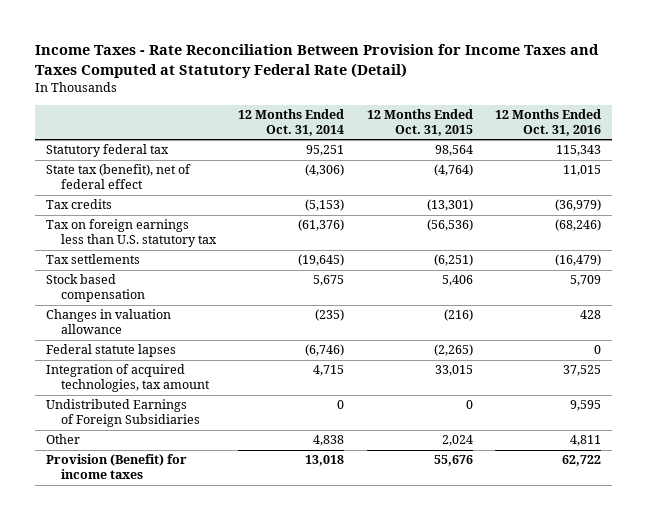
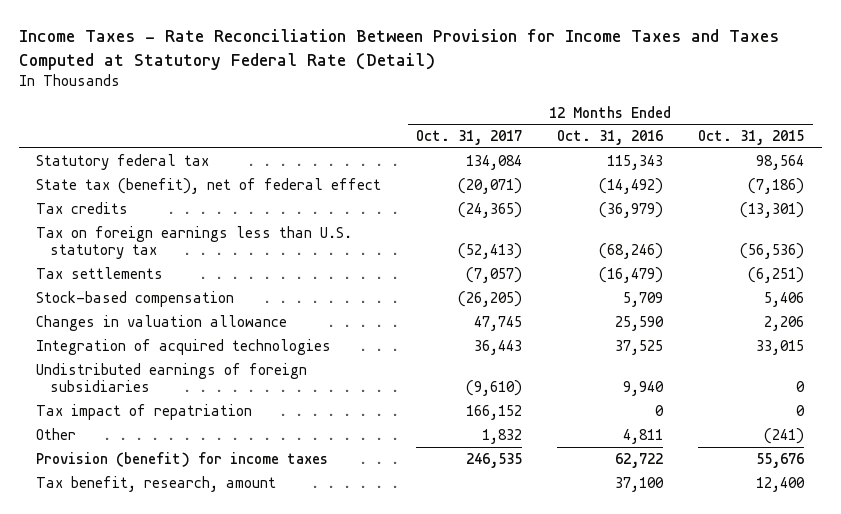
- | 12 Months Ended Oct. 31, 2014 | 12 Months Ended Oct. 31, 2015 | 12 Months Ended Oct. 31, 2016
+ | 12 Months Ended Oct. 31, 2017 | 12 Months Ended Oct. 31, 2016 | 12 Months Ended Oct. 31, 2015
- State tax (benefit), net of federal effect | (4,306) | (4,764) | 11,015
+ State tax (benefit), net of federal effect | (20,071) | (14,492) | (7,186)
- Stock based compensation | 5,675 | 5,406 | 5,709
- Changes in valuation allowance | (235) | (216) | 428
- Federal statute lapses | (6,746) | (2,265) | 0
- Integration of acquired technologies, tax amount | 4,715 | 33,015 | 37,525
- Undistributed Earnings of Foreign Subsidiaries | 0 | 0 | 9,595
- Other | 4,838 | 2,024 | 4,811
- Provision (Benefit) for income taxes | 13,018 | 55,676 | 62,722
+ Stock-based compensation | (26,205) | 5,709 | 5,406
+ Changes in valuation allowance | 47,745 | 25,590 | 2,206
+ Integration of acquired technologies | 36,443 | 37,525 | 33,015
+ Undistributed earnings of foreign subsidiaries | (9,610) | 9,940 | 0
+ Tax impact of repatriation | 166,152 | 0 | 0
+ Other | 1,832 | 4,811 | (241)
+ Provision (benefit) for income taxes | 246,535 | 62,722 | 55,676
+ Tax benefit, research, amount | | 37,100 | 12,400

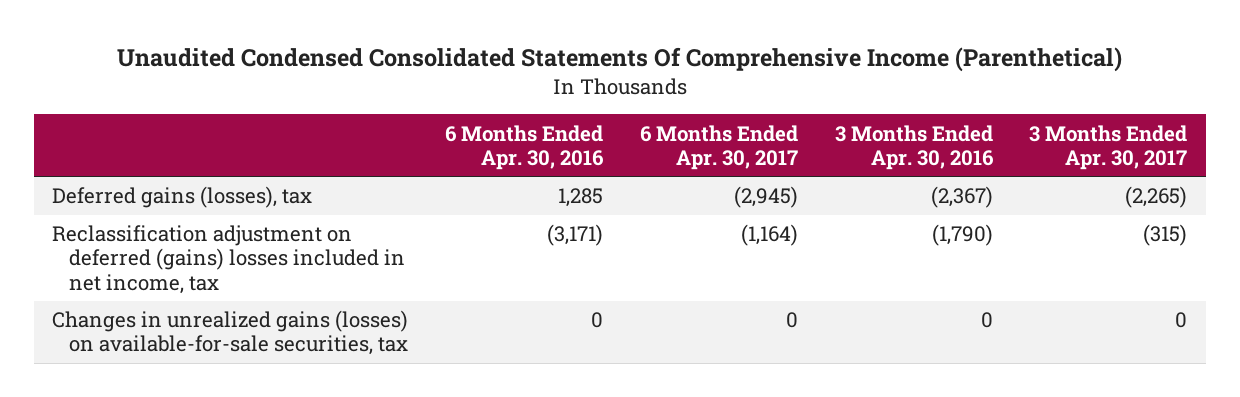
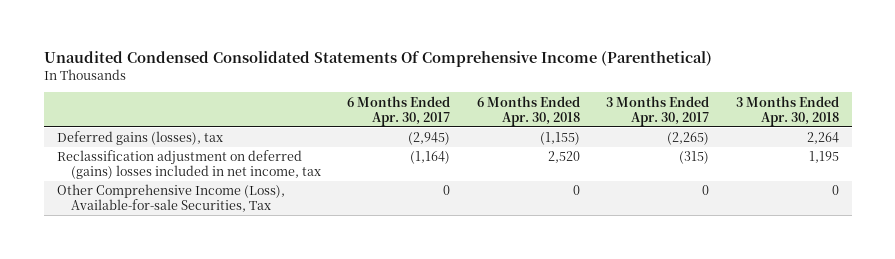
- | 6 Months Ended Apr. 30, 2016 | 6 Months Ended Apr. 30, 2017 | 3 Months Ended Apr. 30, 2016 | 3 Months Ended Apr. 30, 2017
+ | 6 Months Ended Apr. 30, 2017 | 6 Months Ended Apr. 30, 2018 | 3 Months Ended Apr. 30, 2017 | 3 Months Ended Apr. 30, 2018
- Changes in unrealized gains (losses) on available-for-sale securities, tax | 0 | 0 | 0 | 0
+ Other Comprehensive Income (Loss), Available-for-sale Securities, Tax | 0 | 0 | 0 | 0

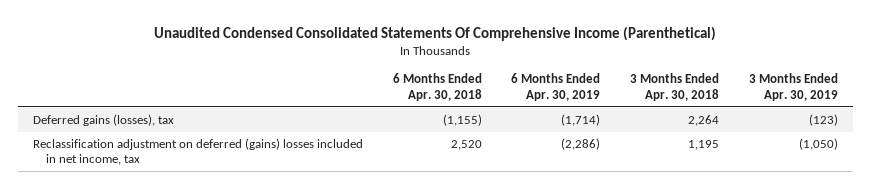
- | 6 Months Ended Apr. 30, 2017 | 6 Months Ended Apr. 30, 2018 | 3 Months Ended Apr. 30, 2017 | 3 Months Ended Apr. 30, 2018
+ | 6 Months Ended Apr. 30, 2018 | 6 Months Ended Apr. 30, 2019 | 3 Months Ended Apr. 30, 2018 | 3 Months Ended Apr. 30, 2019
- Other Comprehensive Income (Loss), Available-for-sale Securities, Tax | 0 | 0 | 0 | 0

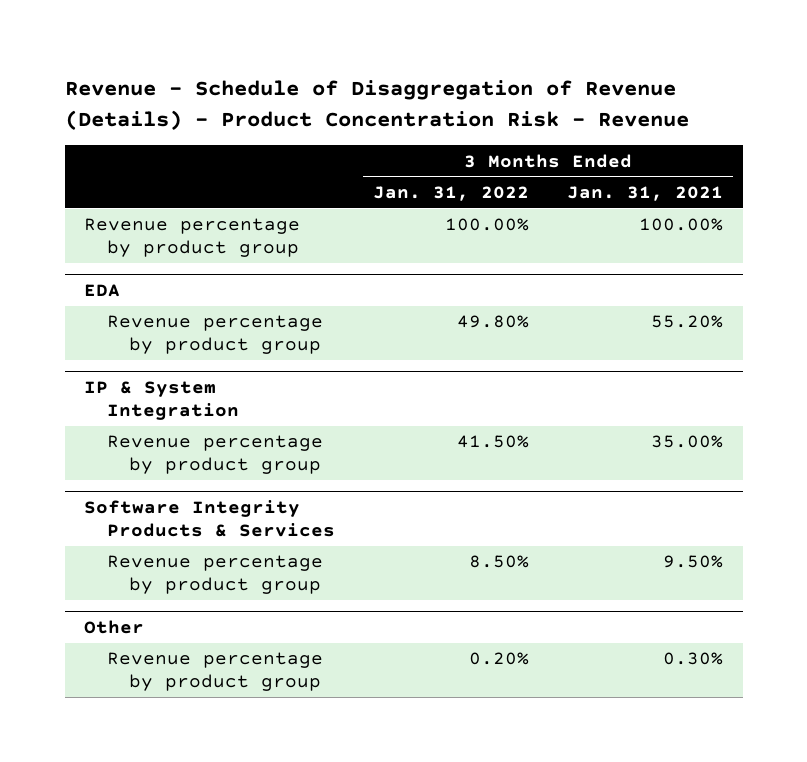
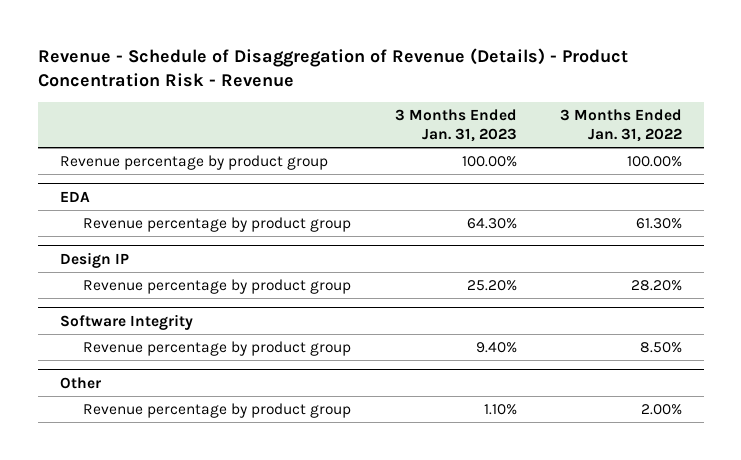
- | 3 Months Ended Jan. 31, 2022 | 3 Months Ended Jan. 31, 2021
+ | 3 Months Ended Jan. 31, 2023 | 3 Months Ended Jan. 31, 2022
@ EDA
- Revenue percentage by product group | 49.80% | 55.20%
- IP & System Integration
- Revenue percentage by product group | 41.50% | 35.00%
- Software Integrity Products & Services
@ EDA
+ Revenue percentage by product group | 64.30% | 61.30%
+ Design IP
+ Revenue percentage by product group | 25.20% | 28.20%
+ Software Integrity
@ Other
- Revenue percentage by product group | 0.20% | 0.30%
+ Revenue percentage by product group | 1.10% | 2.00%

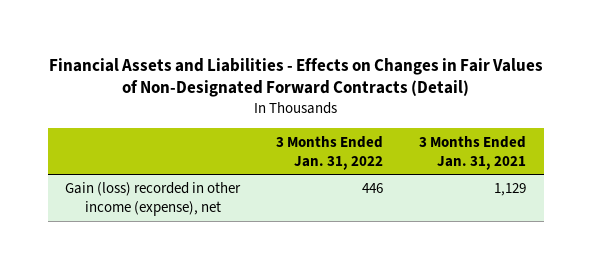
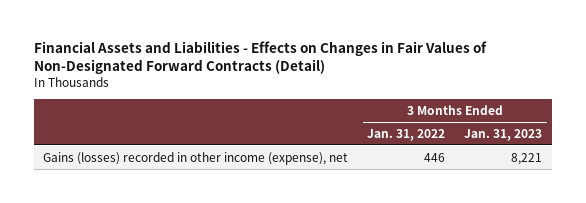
- | 3 Months Ended Jan. 31, 2022 | 3 Months Ended Jan. 31, 2021
+ | 3 Months Ended Jan. 31, 2022 | 3 Months Ended Jan. 31, 2023
- Gain (loss) recorded in other income (expense), net | 446 | 1,129
+ Gains (losses) recorded in other income (expense), net | 446 | 8,221

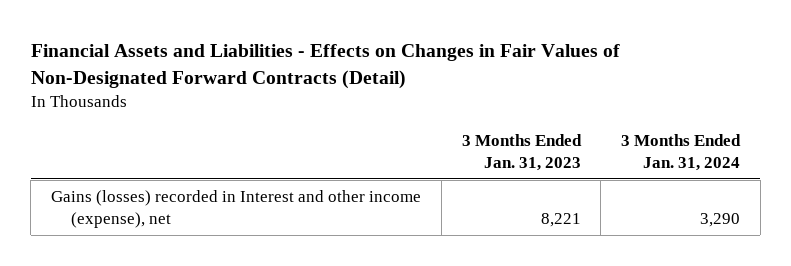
- | 3 Months Ended Jan. 31, 2022 | 3 Months Ended Jan. 31, 2023
+ | 3 Months Ended Jan. 31, 2023 | 3 Months Ended Jan. 31, 2024
- Gains (losses) recorded in other income (expense), net | 446 | 8,221
+ Gains (losses) recorded in Interest and other income (expense), net | 8,221 | 3,290

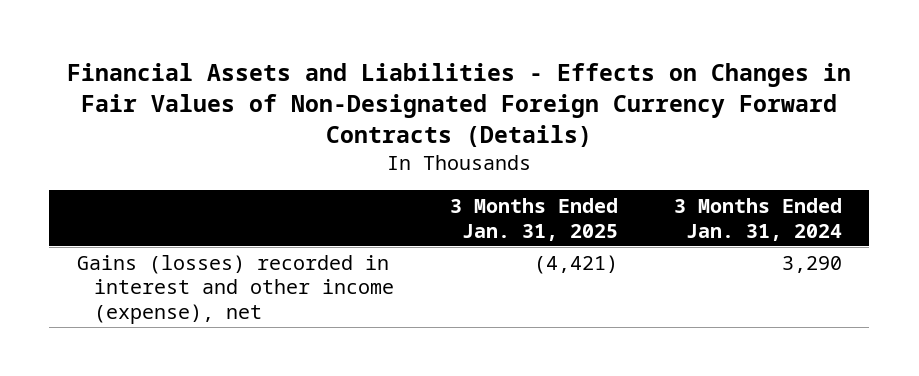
- Financial Assets and Liabilities - Effects on Changes in Fair Values of Non-Designated Forward Contracts (Detail)
+ Financial Assets and Liabilities - Effects on Changes in Fair Values of Non-Designated Foreign Currency Forward Contracts (Details)
- | 3 Months Ended Jan. 31, 2023 | 3 Months Ended Jan. 31, 2024
+ | 3 Months Ended Jan. 31, 2025 | 3 Months Ended Jan. 31, 2024
- Gains (losses) recorded in Interest and other income (expense), net | 8,221 | 3,290
+ Gains (losses) recorded in interest and other income (expense), net | (4,421) | 3,290

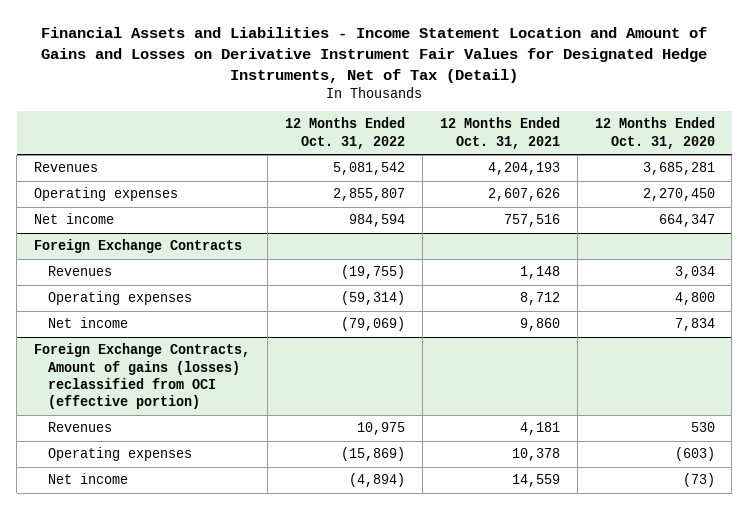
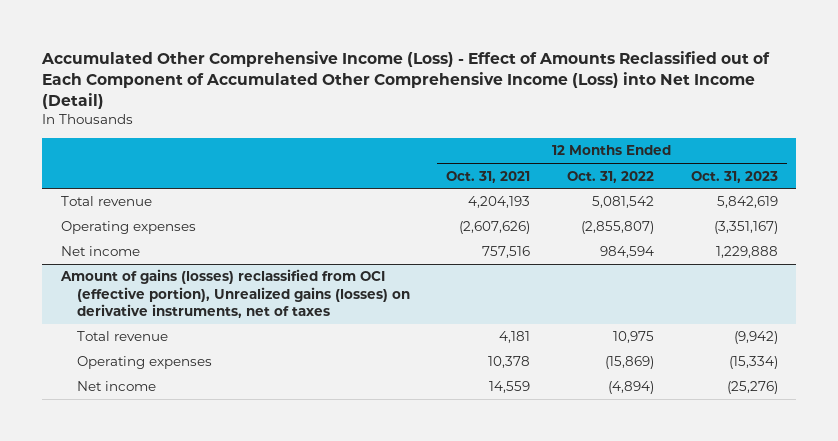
- Financial Assets and Liabilities - Income Statement Location and Amount of Gains and Losses on Derivative Instrument Fair Values for Designated Hedge Instruments, Net of Tax (Detail)
+ Accumulated Other Comprehensive Income (Loss) - Effect of Amounts Reclassified out of Each Component of Accumulated Other Comprehensive Income (Loss) into Net Income (Detail)
- | 12 Months Ended Oct. 31, 2022 | 12 Months Ended Oct. 31, 2021 | 12 Months Ended Oct. 31, 2020
+ | 12 Months Ended Oct. 31, 2021 | 12 Months Ended Oct. 31, 2022 | 12 Months Ended Oct. 31, 2023
- Revenues | 5,081,542 | 4,204,193 | 3,685,281
- Operating expenses | 2,855,807 | 2,607,626 | 2,270,450
+ Total revenue | 4,204,193 | 5,081,542 | 5,842,619
+ Operating expenses | (2,607,626) | (2,855,807) | (3,351,167)
- Foreign Exchange Contracts
- Revenues | (19,755) | 1,148 | 3,034
- Operating expenses | (59,314) | 8,712 | 4,800
- Net income | (79,069) | 9,860 | 7,834
- Foreign Exchange Contracts, Amount of gains (losses) reclassified from OCI (effective portion)
- Revenues | 10,975 | 4,181 | 530
+ Amount of gains (losses) reclassified from OCI (effective portion), Unrealized gains (losses) on derivative instruments, net of taxes
+ Total revenue | 4,181 | 10,975 | (9,942)

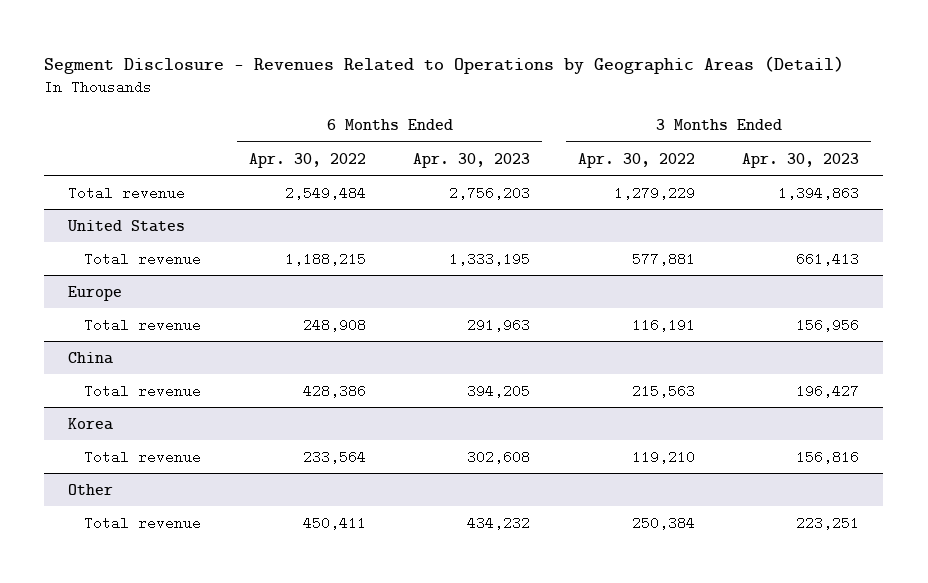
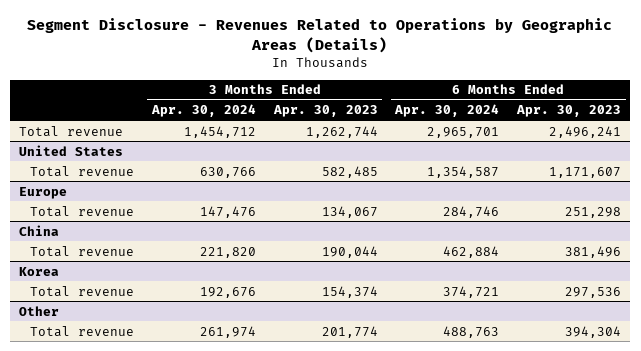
- Segment Disclosure - Revenues Related to Operations by Geographic Areas (Detail)
+ Segment Disclosure - Revenues Related to Operations by Geographic Areas (Details)
- | 6 Months Ended Apr. 30, 2022 | 6 Months Ended Apr. 30, 2023 | 3 Months Ended Apr. 30, 2022 | 3 Months Ended Apr. 30, 2023
+ | 3 Months Ended Apr. 30, 2024 | 3 Months Ended Apr. 30, 2023 | 6 Months Ended Apr. 30, 2024 | 6 Months Ended Apr. 30, 2023
- Total revenue | 2,549,484 | 2,756,203 | 1,279,229 | 1,394,863
+ Total revenue | 1,454,712 | 1,262,744 | 2,965,701 | 2,496,241
@ United States
- Total revenue | 1,188,215 | 1,333,195 | 577,881 | 661,413
+ Total revenue | 630,766 | 582,485 | 1,354,587 | 1,171,607
@ Europe
- Total revenue | 248,908 | 291,963 | 116,191 | 156,956
+ Total revenue | 147,476 | 134,067 | 284,746 | 251,298
@ China
- Total revenue | 428,386 | 394,205 | 215,563 | 196,427
+ Total revenue | 221,820 | 190,044 | 462,884 | 381,496
@ Korea
- Total revenue | 233,564 | 302,608 | 119,210 | 156,816
+ Total revenue | 192,676 | 154,374 | 374,721 | 297,536
@ Other
- Total revenue | 450,411 | 434,232 | 250,384 | 223,251
+ Total revenue | 261,974 | 201,774 | 488,763 | 394,304

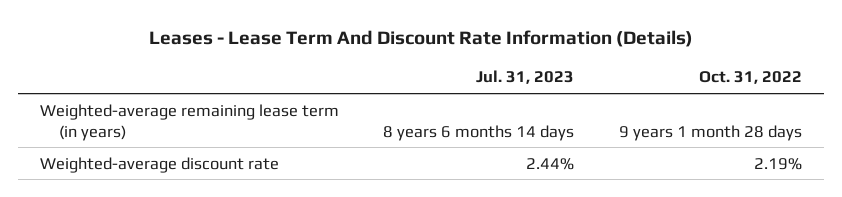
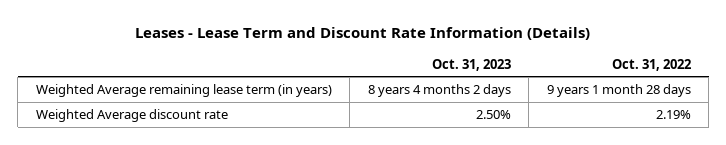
- Leases - Lease Term And Discount Rate Information (Details)
+ Leases - Lease Term and Discount Rate Information (Details)
- | Jul. 31, 2023 | Oct. 31, 2022
+ | Oct. 31, 2023 | Oct. 31, 2022
- Weighted-average remaining lease term (in years) | 8 years 6 months 14 days | 9 years 1 month 28 days
- Weighted-average discount rate | 2.44% | 2.19%
+ Weighted Average remaining lease term (in years) | 8 years 4 months 2 days | 9 years 1 month 28 days
+ Weighted Average discount rate | 2.50% | 2.19%

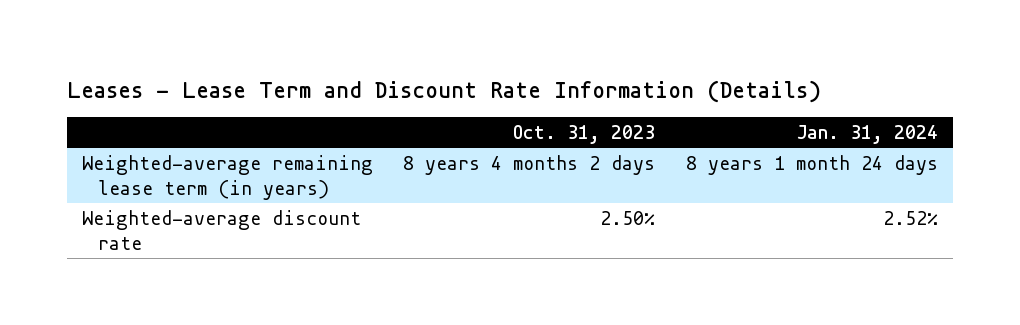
- | Oct. 31, 2023 | Oct. 31, 2022
+ | Oct. 31, 2023 | Jan. 31, 2024
- Weighted Average remaining lease term (in years) | 8 years 4 months 2 days | 9 years 1 month 28 days
- Weighted Average discount rate | 2.50% | 2.19%
+ Weighted-average remaining lease term (in years) | 8 years 4 months 2 days | 8 years 1 month 24 days
+ Weighted-average discount rate | 2.50% | 2.52%

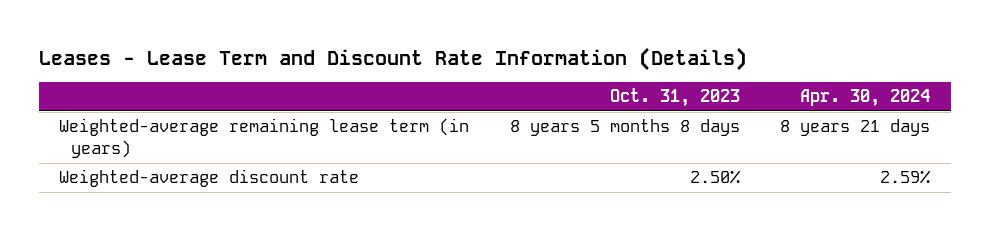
- | Oct. 31, 2023 | Jan. 31, 2024
+ | Oct. 31, 2023 | Apr. 30, 2024
- Weighted-average remaining lease term (in years) | 8 years 4 months 2 days | 8 years 1 month 24 days
+ Weighted-average remaining lease term (in years) | 8 years 5 months 8 days | 8 years 21 days

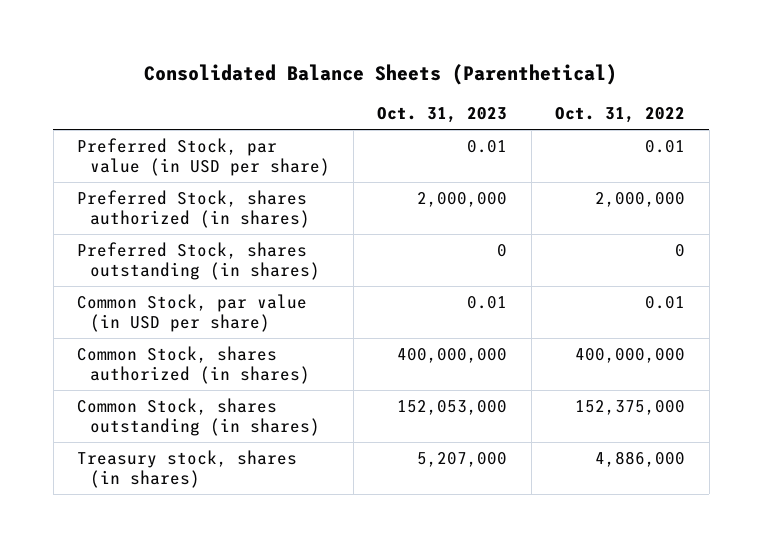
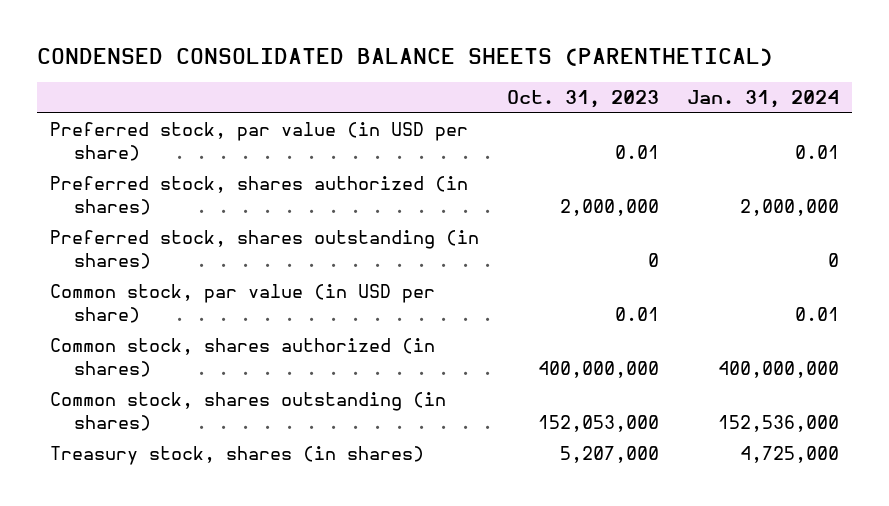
- Consolidated Balance Sheets (Parenthetical)
+ CONDENSED CONSOLIDATED BALANCE SHEETS (PARENTHETICAL)
- | Oct. 31, 2023 | Oct. 31, 2022
+ | Oct. 31, 2023 | Jan. 31, 2024
- Preferred Stock, par value (in USD per share) | 0.01 | 0.01
- Preferred Stock, shares authorized (in shares) | 2,000,000 | 2,000,000
- Preferred Stock, shares outstanding (in shares) | 0 | 0
- Common Stock, par value (in USD per share) | 0.01 | 0.01
- Common Stock, shares authorized (in shares) | 400,000,000 | 400,000,000
- Common Stock, shares outstanding (in shares) | 152,053,000 | 152,375,000
+ Preferred stock, par value (in USD per share) | 0.01 | 0.01
+ Preferred stock, shares authorized (in shares) | 2,000,000 | 2,000,000
+ Preferred stock, shares outstanding (in shares) | 0 | 0
+ Common stock, par value (in USD per share) | 0.01 | 0.01
+ Common stock, shares authorized (in shares) | 400,000,000 | 400,000,000
+ Common stock, shares outstanding (in shares) | 152,053,000 | 152,536,000

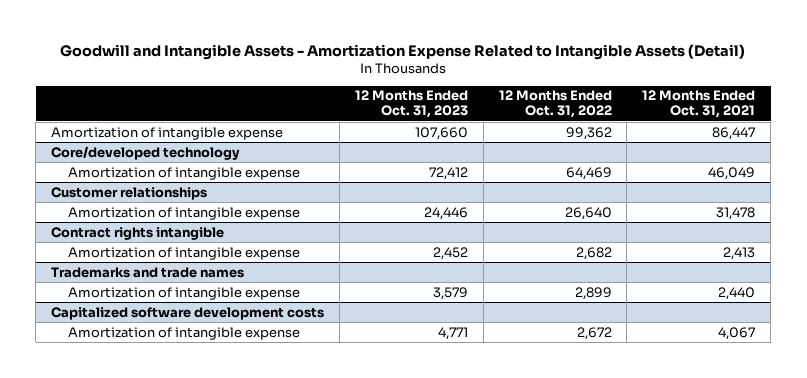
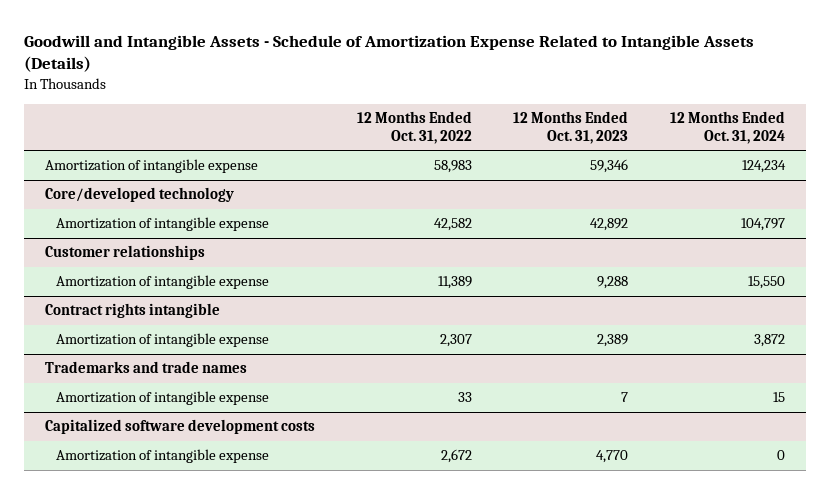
- Goodwill and Intangible Assets - Amortization Expense Related to Intangible Assets (Detail)
+ Goodwill and Intangible Assets - Schedule of Amortization Expense Related to Intangible Assets (Details)
- | 12 Months Ended Oct. 31, 2023 | 12 Months Ended Oct. 31, 2022 | 12 Months Ended Oct. 31, 2021
+ | 12 Months Ended Oct. 31, 2022 | 12 Months Ended Oct. 31, 2023 | 12 Months Ended Oct. 31, 2024
- Amortization of intangible expense | 107,660 | 99,362 | 86,447
+ Amortization of intangible expense | 58,983 | 59,346 | 124,234
@ Core/developed technology
- Amortization of intangible expense | 72,412 | 64,469 | 46,049
+ Amortization of intangible expense | 42,582 | 42,892 | 104,797
@ Customer relationships
- Amortization of intangible expense | 24,446 | 26,640 | 31,478
+ Amortization of intangible expense | 11,389 | 9,288 | 15,550
@ Contract rights intangible
- Amortization of intangible expense | 2,452 | 2,682 | 2,413
+ Amortization of intangible expense | 2,307 | 2,389 | 3,872
@ Trademarks and trade names
- Amortization of intangible expense | 3,579 | 2,899 | 2,440
+ Amortization of intangible expense | 33 | 7 | 15
@ Capitalized software development costs
- Amortization of intangible expense | 4,771 | 2,672 | 4,067
+ Amortization of intangible expense | 2,672 | 4,770 | 0

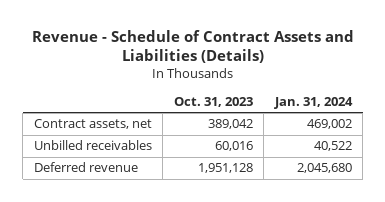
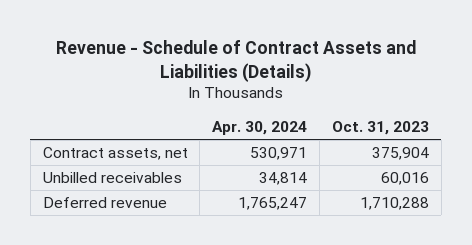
- | Oct. 31, 2023 | Jan. 31, 2024
+ | Apr. 30, 2024 | Oct. 31, 2023
- Contract assets, net | 389,042 | 469,002
+ Contract assets, net | 530,971 | 375,904
- Deferred revenue | 1,951,128 | 2,045,680
+ Deferred revenue | 1,765,247 | 1,710,288

